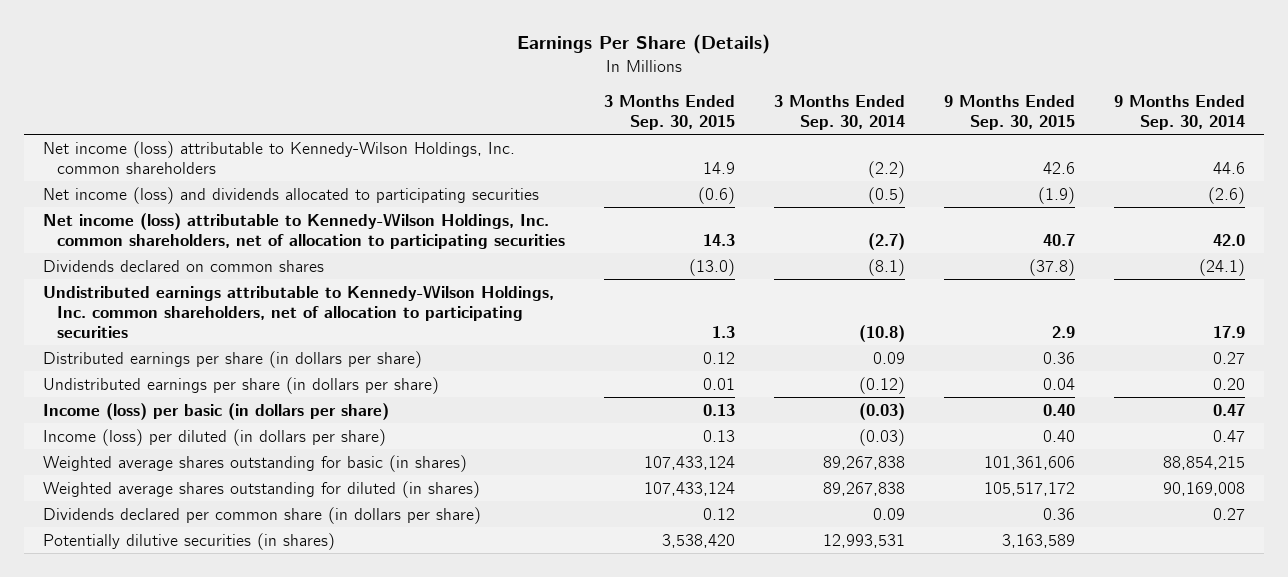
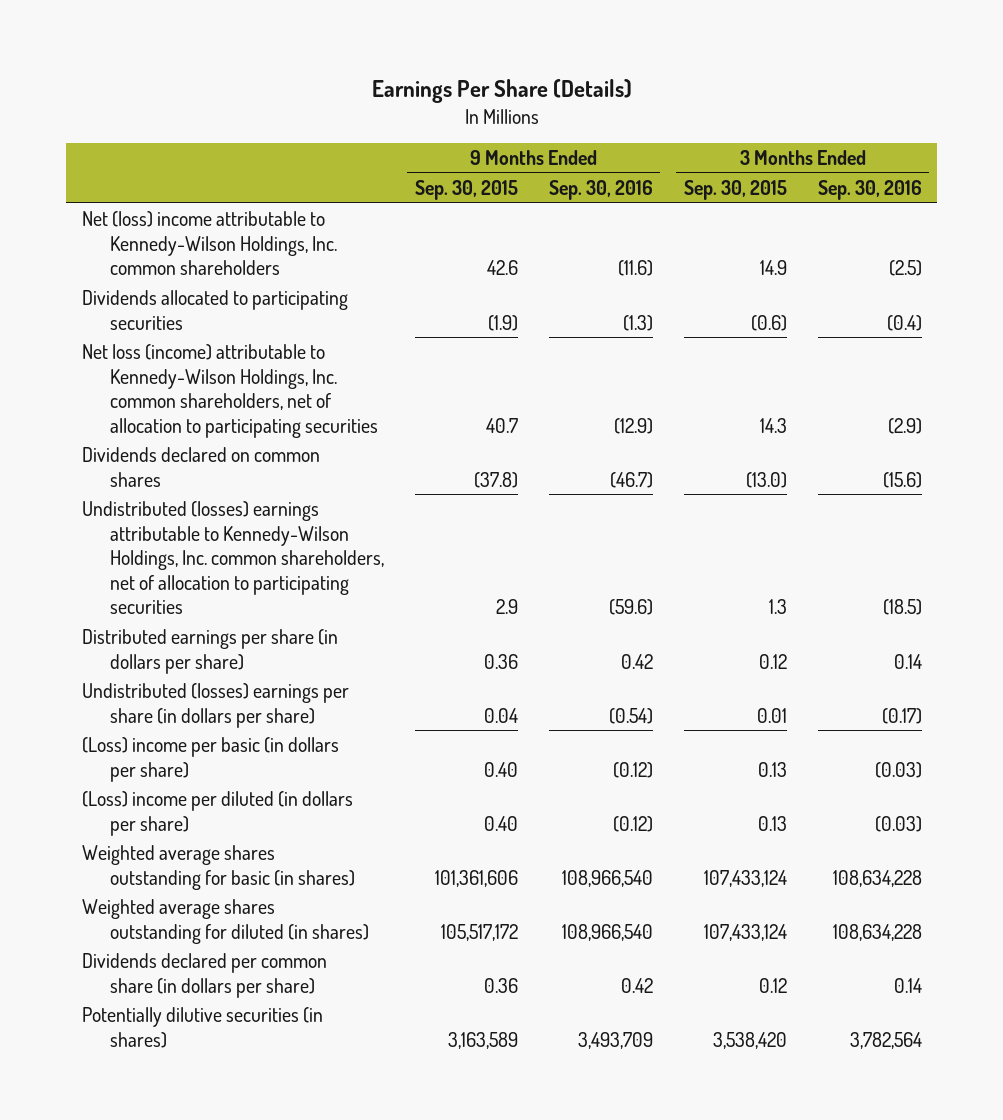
- | 3 Months Ended Sep. 30, 2015 | 3 Months Ended Sep. 30, 2014 | 9 Months Ended Sep. 30, 2015 | 9 Months Ended Sep. 30, 2014
+ | 9 Months Ended Sep. 30, 2015 | 9 Months Ended Sep. 30, 2016 | 3 Months Ended Sep. 30, 2015 | 3 Months Ended Sep. 30, 2016
- Net income (loss) attributable to Kennedy-Wilson Holdings, Inc. common shareholders | 14.9 | (2.2) | 42.6 | 44.6
- Net income (loss) and dividends allocated to participating securities | (0.6) | (0.5) | (1.9) | (2.6)
- Net income (loss) attributable to Kennedy-Wilson Holdings, Inc. common shareholders, net of allocation to participating securities | 14.3 | (2.7) | 40.7 | 42.0
+ Net (loss) income attributable to Kennedy-Wilson Holdings, Inc. common shareholders | 42.6 | (11.6) | 14.9 | (2.5)
+ Dividends allocated to participating securities | (1.9) | (1.3) | (0.6) | (0.4)
+ Net loss (income) attributable to Kennedy-Wilson Holdings, Inc. common shareholders, net of allocation to participating securities | 40.7 | (12.9) | 14.3 | (2.9)
- Undistributed earnings attributable to Kennedy-Wilson Holdings, Inc. common shareholders, net of allocation to participating securities | 1.3 | (10.8) | 2.9 | 17.9
+ Undistributed (losses) earnings attributable to Kennedy-Wilson Holdings, Inc. common shareholders, net of allocation to participating securities | 2.9 | (59.6) | 1.3 | (18.5)
- Undistributed earnings per share (in dollars per share) | 0.01 | (0.12) | 0.04 | 0.20
- Income (loss) per basic (in dollars per share) | 0.13 | (0.03) | 0.40 | 0.47
- Income (loss) per diluted (in dollars per share) | 0.13 | (0.03) | 0.40 | 0.47
+ Undistributed (losses) earnings per share (in dollars per share) | 0.04 | (0.54) | 0.01 | (0.17)
+ (Loss) income per basic (in dollars per share) | 0.40 | (0.12) | 0.13 | (0.03)
+ (Loss) income per diluted (in dollars per share) | 0.40 | (0.12) | 0.13 | (0.03)

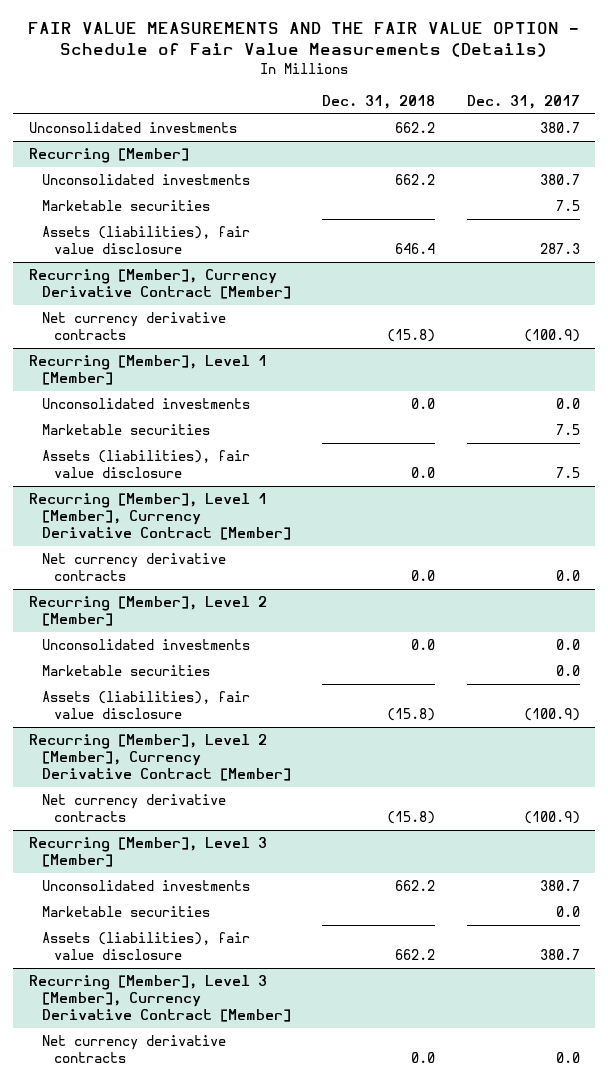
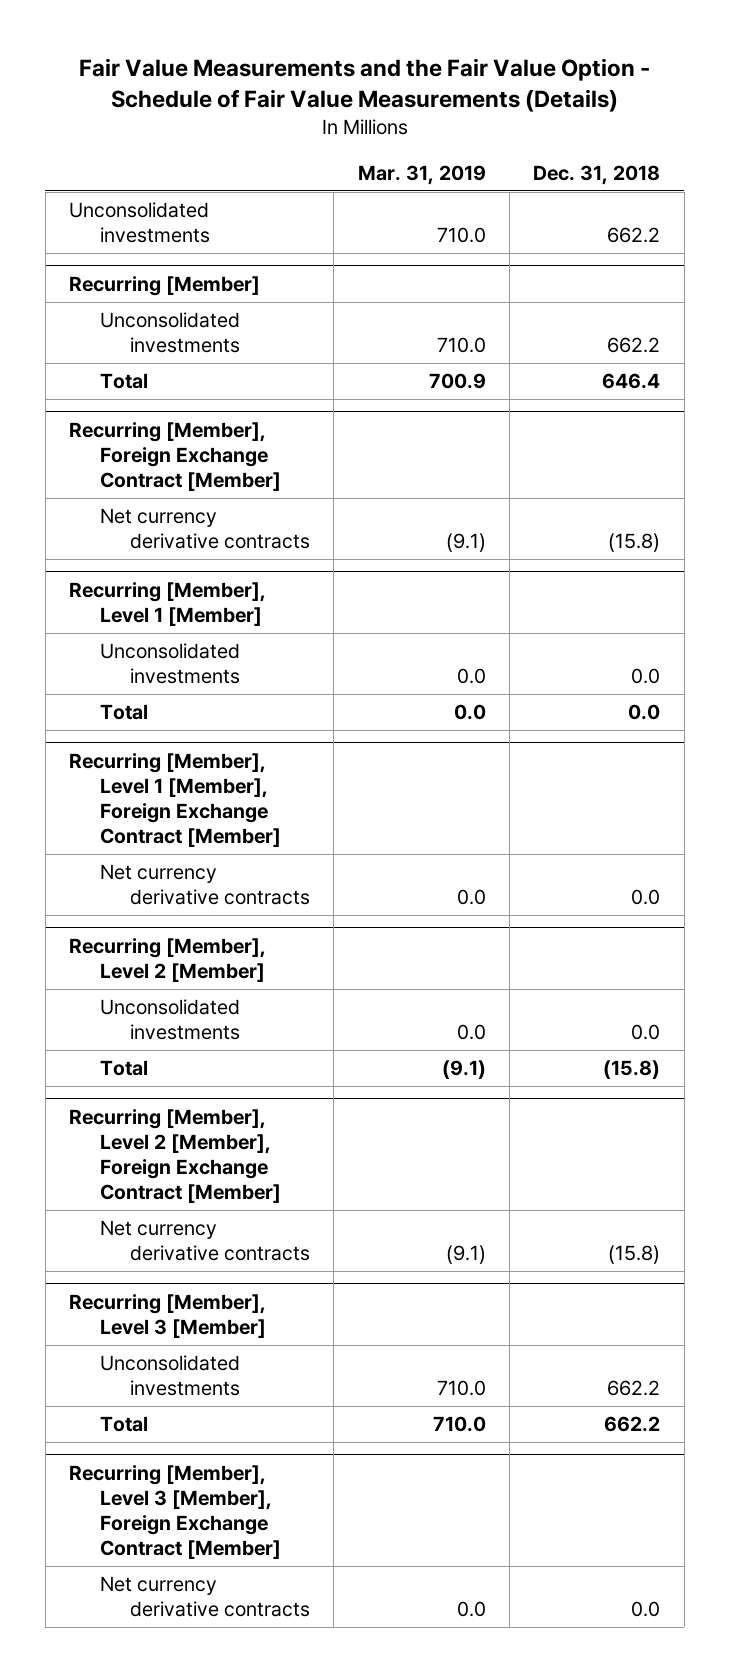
- FAIR VALUE MEASUREMENTS AND THE FAIR VALUE OPTION - Schedule of Fair Value Measurements (Details)
+ Fair Value Measurements and the Fair Value Option - Schedule of Fair Value Measurements (Details)
- | Dec. 31, 2018 | Dec. 31, 2017
+ | Mar. 31, 2019 | Dec. 31, 2018
@ Recurring [Member]
- Marketable securities | | 7.5
- Assets (liabilities), fair value disclosure | 646.4 | 287.3
- Recurring [Member], Currency Derivative Contract [Member]
@ Recurring [Member]
+ Total | 700.9 | 646.4
+ Recurring [Member], Foreign Exchange Contract [Member]
@ Recurring [Member], Level 1 [Member]
- Marketable securities | | 7.5
- Assets (liabilities), fair value disclosure | 0.0 | 7.5
- Recurring [Member], Level 1 [Member], Currency Derivative Contract [Member]
@ Recurring [Member], Level 1 [Member]
+ Total | 0.0 | 0.0
+ Recurring [Member], Level 1 [Member], Foreign Exchange Contract [Member]
@ Recurring [Member], Level 2 [Member]
- Marketable securities | | 0.0
- Assets (liabilities), fair value disclosure | (15.8) | (100.9)
- Recurring [Member], Level 2 [Member], Currency Derivative Contract [Member]
@ Recurring [Member], Level 2 [Member]
+ Total | (9.1) | (15.8)
+ Recurring [Member], Level 2 [Member], Foreign Exchange Contract [Member]
@ Recurring [Member], Level 3 [Member]
- Marketable securities | | 0.0
- Assets (liabilities), fair value disclosure | 662.2 | 380.7
- Recurring [Member], Level 3 [Member], Currency Derivative Contract [Member]
@ Recurring [Member], Level 3 [Member]
+ Total | 710.0 | 662.2
+ Recurring [Member], Level 3 [Member], Foreign Exchange Contract [Member]

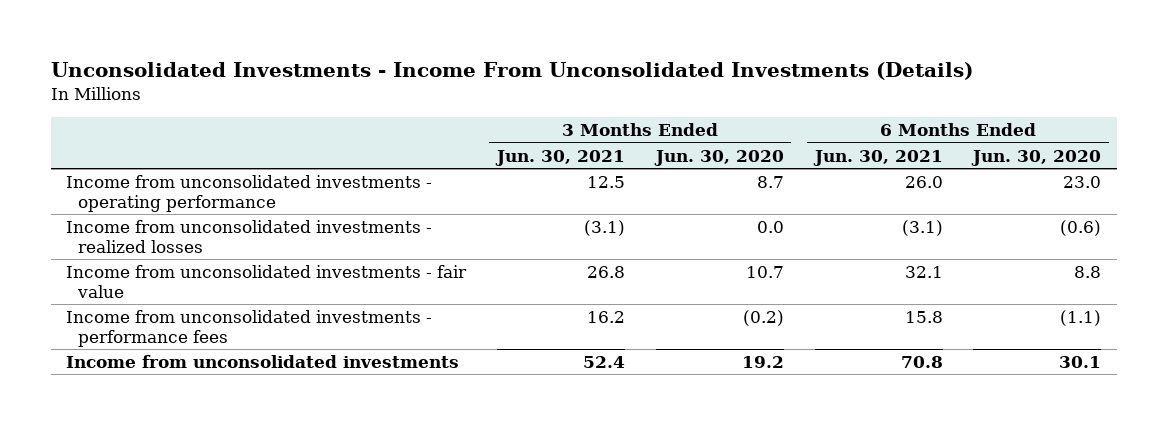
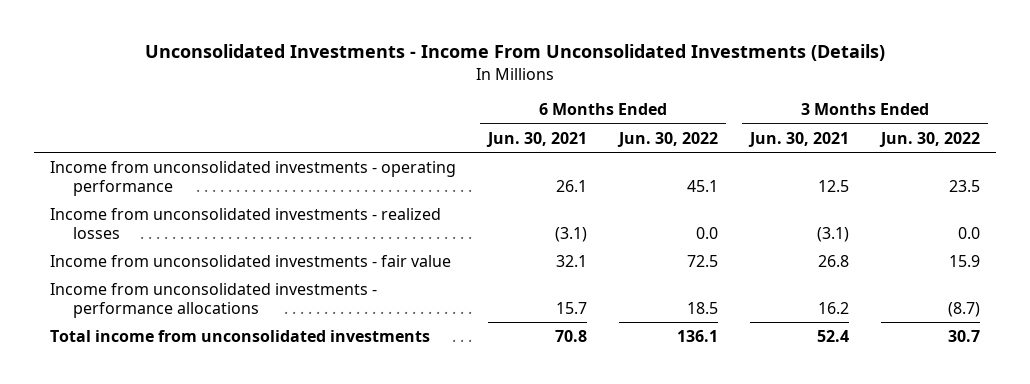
- | 3 Months Ended Jun. 30, 2021 | 3 Months Ended Jun. 30, 2020 | 6 Months Ended Jun. 30, 2021 | 6 Months Ended Jun. 30, 2020
+ | 6 Months Ended Jun. 30, 2021 | 6 Months Ended Jun. 30, 2022 | 3 Months Ended Jun. 30, 2021 | 3 Months Ended Jun. 30, 2022
- Income from unconsolidated investments - operating performance | 12.5 | 8.7 | 26.0 | 23.0
+ Income from unconsolidated investments - operating performance | 26.1 | 45.1 | 12.5 | 23.5
- Income from unconsolidated investments - performance fees | 16.2 | (0.2) | 15.8 | (1.1)
- Income from unconsolidated investments | 52.4 | 19.2 | 70.8 | 30.1
+ Income from unconsolidated investments - performance allocations | 15.7 | 18.5 | 16.2 | (8.7)
+ Total income from unconsolidated investments | 70.8 | 136.1 | 52.4 | 30.7

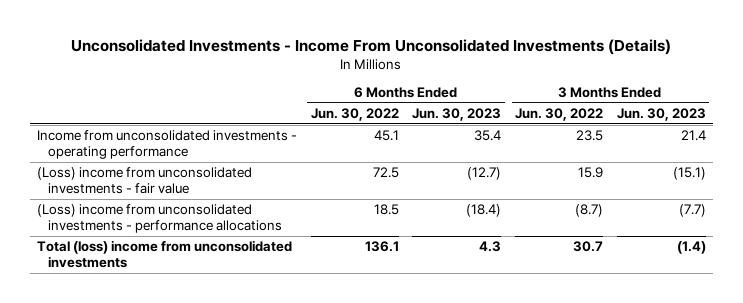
- | 6 Months Ended Jun. 30, 2021 | 6 Months Ended Jun. 30, 2022 | 3 Months Ended Jun. 30, 2021 | 3 Months Ended Jun. 30, 2022
+ | 6 Months Ended Jun. 30, 2022 | 6 Months Ended Jun. 30, 2023 | 3 Months Ended Jun. 30, 2022 | 3 Months Ended Jun. 30, 2023
- Income from unconsolidated investments - realized losses | (3.1) | 0.0 | (3.1) | 0.0
- Income from unconsolidated investments - fair value | 32.1 | 72.5 | 26.8 | 15.9
- Income from unconsolidated investments - performance allocations | 15.7 | 18.5 | 16.2 | (8.7)
- Total income from unconsolidated investments | 70.8 | 136.1 | 52.4 | 30.7
+ (Loss) income from unconsolidated investments - fair value | 72.5 | (12.7) | 15.9 | (15.1)
+ (Loss) income from unconsolidated investments - performance allocations | 18.5 | (18.4) | (8.7) | (7.7)
+ Total (loss) income from unconsolidated investments | 136.1 | 4.3 | 30.7 | (1.4)

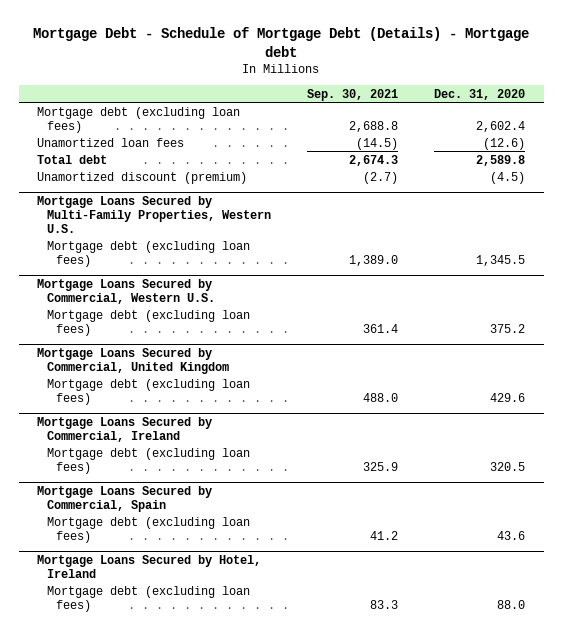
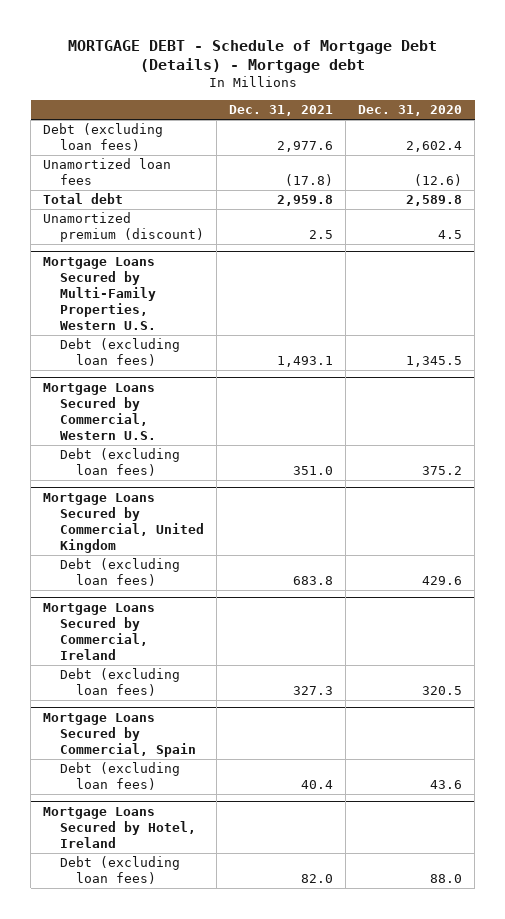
- Mortgage Debt - Schedule of Mortgage Debt (Details) - Mortgage debt
+ MORTGAGE DEBT - Schedule of Mortgage Debt (Details) - Mortgage debt
- | Sep. 30, 2021 | Dec. 31, 2020
+ | Dec. 31, 2021 | Dec. 31, 2020
- Mortgage debt (excluding loan fees) | 2,688.8 | 2,602.4
+ Debt (excluding loan fees) | 2,977.6 | 2,602.4
- Unamortized discount (premium) | (2.7) | (4.5)
+ Unamortized premium (discount) | 2.5 | 4.5
@ Mortgage Loans Secured by Multi-Family Properties, Western U.S.
- Mortgage debt (excluding loan fees) | 1,389.0 | 1,345.5
+ Debt (excluding loan fees) | 1,493.1 | 1,345.5
@ Mortgage Loans Secured by Commercial, Western U.S.
- Mortgage debt (excluding loan fees) | 361.4 | 375.2
+ Debt (excluding loan fees) | 351.0 | 375.2
@ Mortgage Loans Secured by Commercial, United Kingdom
- Mortgage debt (excluding loan fees) | 488.0 | 429.6
+ Debt (excluding loan fees) | 683.8 | 429.6
@ Mortgage Loans Secured by Commercial, Ireland
- Mortgage debt (excluding loan fees) | 325.9 | 320.5
+ Debt (excluding loan fees) | 327.3 | 320.5
@ Mortgage Loans Secured by Commercial, Spain
- Mortgage debt (excluding loan fees) | 41.2 | 43.6
+ Debt (excluding loan fees) | 40.4 | 43.6
@ Mortgage Loans Secured by Hotel, Ireland
- Mortgage debt (excluding loan fees) | 83.3 | 88.0
+ Debt (excluding loan fees) | 82.0 | 88.0

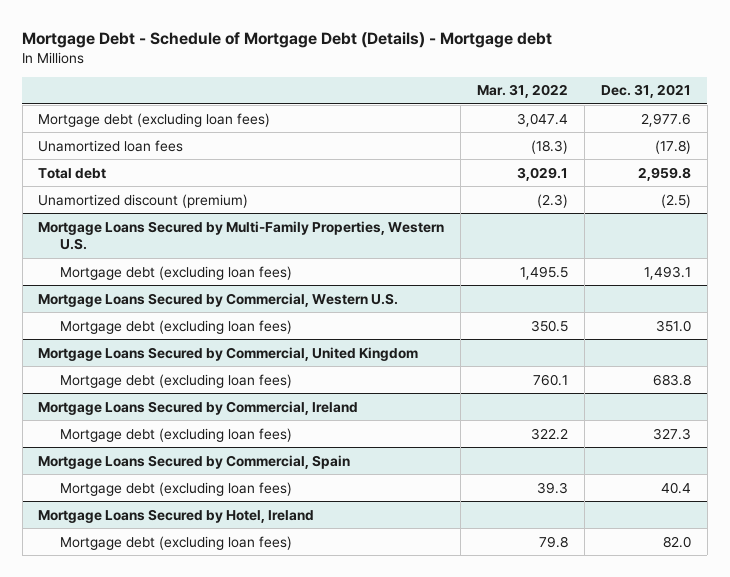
- MORTGAGE DEBT - Schedule of Mortgage Debt (Details) - Mortgage debt
+ Mortgage Debt - Schedule of Mortgage Debt (Details) - Mortgage debt
- | Dec. 31, 2021 | Dec. 31, 2020
+ | Mar. 31, 2022 | Dec. 31, 2021
- Debt (excluding loan fees) | 2,977.6 | 2,602.4
+ Mortgage debt (excluding loan fees) | 3,047.4 | 2,977.6
- Unamortized premium (discount) | 2.5 | 4.5
+ Unamortized discount (premium) | (2.3) | (2.5)
@ Mortgage Loans Secured by Multi-Family Properties, Western U.S.
- Debt (excluding loan fees) | 1,493.1 | 1,345.5
+ Mortgage debt (excluding loan fees) | 1,495.5 | 1,493.1
@ Mortgage Loans Secured by Commercial, Western U.S.
- Debt (excluding loan fees) | 351.0 | 375.2
+ Mortgage debt (excluding loan fees) | 350.5 | 351.0
@ Mortgage Loans Secured by Commercial, United Kingdom
- Debt (excluding loan fees) | 683.8 | 429.6
+ Mortgage debt (excluding loan fees) | 760.1 | 683.8
@ Mortgage Loans Secured by Commercial, Ireland
- Debt (excluding loan fees) | 327.3 | 320.5
+ Mortgage debt (excluding loan fees) | 322.2 | 327.3
@ Mortgage Loans Secured by Commercial, Spain
- Debt (excluding loan fees) | 40.4 | 43.6
+ Mortgage debt (excluding loan fees) | 39.3 | 40.4
@ Mortgage Loans Secured by Hotel, Ireland
- Debt (excluding loan fees) | 82.0 | 88.0
+ Mortgage debt (excluding loan fees) | 79.8 | 82.0

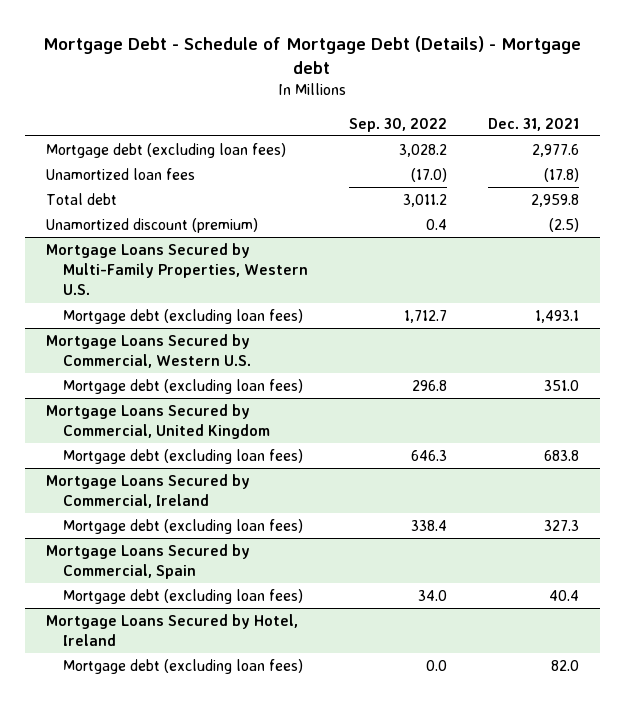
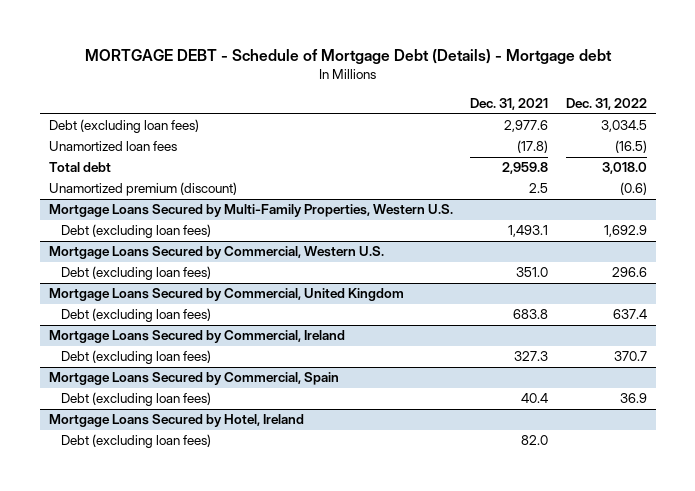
- Mortgage Debt - Schedule of Mortgage Debt (Details) - Mortgage debt
+ MORTGAGE DEBT - Schedule of Mortgage Debt (Details) - Mortgage debt
- | Sep. 30, 2022 | Dec. 31, 2021
+ | Dec. 31, 2021 | Dec. 31, 2022
- Mortgage debt (excluding loan fees) | 3,028.2 | 2,977.6
+ Debt (excluding loan fees) | 2,977.6 | 3,034.5
- Unamortized discount (premium) | 0.4 | (2.5)
+ Unamortized premium (discount) | 2.5 | (0.6)
@ Mortgage Loans Secured by Multi-Family Properties, Western U.S.
- Mortgage debt (excluding loan fees) | 1,712.7 | 1,493.1
+ Debt (excluding loan fees) | 1,493.1 | 1,692.9
@ Mortgage Loans Secured by Commercial, Western U.S.
- Mortgage debt (excluding loan fees) | 296.8 | 351.0
+ Debt (excluding loan fees) | 351.0 | 296.6
@ Mortgage Loans Secured by Commercial, United Kingdom
- Mortgage debt (excluding loan fees) | 646.3 | 683.8
+ Debt (excluding loan fees) | 683.8 | 637.4
@ Mortgage Loans Secured by Commercial, Ireland
- Mortgage debt (excluding loan fees) | 338.4 | 327.3
+ Debt (excluding loan fees) | 327.3 | 370.7
@ Mortgage Loans Secured by Commercial, Spain
- Mortgage debt (excluding loan fees) | 34.0 | 40.4
+ Debt (excluding loan fees) | 40.4 | 36.9
@ Mortgage Loans Secured by Hotel, Ireland
- Mortgage debt (excluding loan fees) | 0.0 | 82.0
+ Debt (excluding loan fees) | 82.0 |

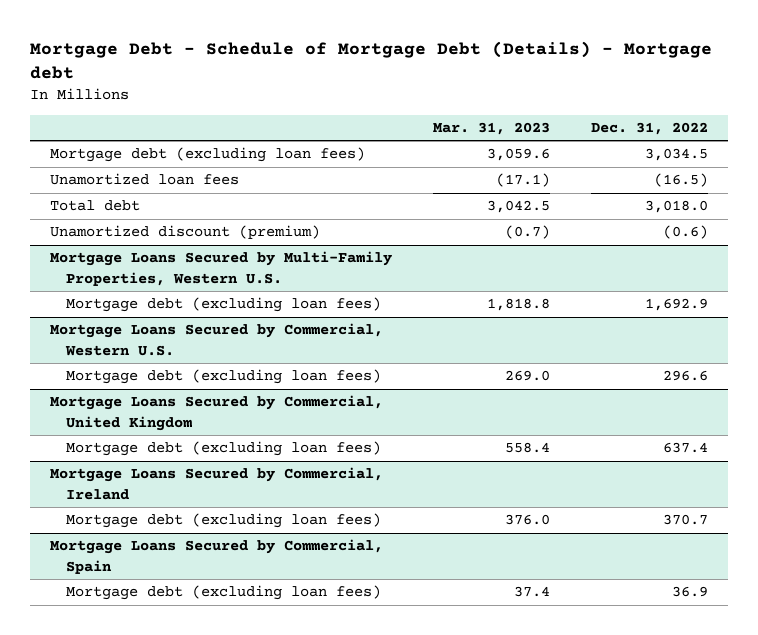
- MORTGAGE DEBT - Schedule of Mortgage Debt (Details) - Mortgage debt
+ Mortgage Debt - Schedule of Mortgage Debt (Details) - Mortgage debt
- | Dec. 31, 2021 | Dec. 31, 2022
+ | Mar. 31, 2023 | Dec. 31, 2022
- Debt (excluding loan fees) | 2,977.6 | 3,034.5
+ Mortgage debt (excluding loan fees) | 3,059.6 | 3,034.5
- Unamortized premium (discount) | 2.5 | (0.6)
+ Unamortized discount (premium) | (0.7) | (0.6)
@ Mortgage Loans Secured by Multi-Family Properties, Western U.S.
- Debt (excluding loan fees) | 1,493.1 | 1,692.9
+ Mortgage debt (excluding loan fees) | 1,818.8 | 1,692.9
@ Mortgage Loans Secured by Commercial, Western U.S.
- Debt (excluding loan fees) | 351.0 | 296.6
+ Mortgage debt (excluding loan fees) | 269.0 | 296.6
@ Mortgage Loans Secured by Commercial, United Kingdom
- Debt (excluding loan fees) | 683.8 | 637.4
+ Mortgage debt (excluding loan fees) | 558.4 | 637.4
@ Mortgage Loans Secured by Commercial, Ireland
- Debt (excluding loan fees) | 327.3 | 370.7
+ Mortgage debt (excluding loan fees) | 376.0 | 370.7
@ Mortgage Loans Secured by Commercial, Spain
- Debt (excluding loan fees) | 40.4 | 36.9
- Mortgage Loans Secured by Hotel, Ireland
- Debt (excluding loan fees) | 82.0 |
@ Mortgage Loans Secured by Commercial, Spain
+ Mortgage debt (excluding loan fees) | 37.4 | 36.9

